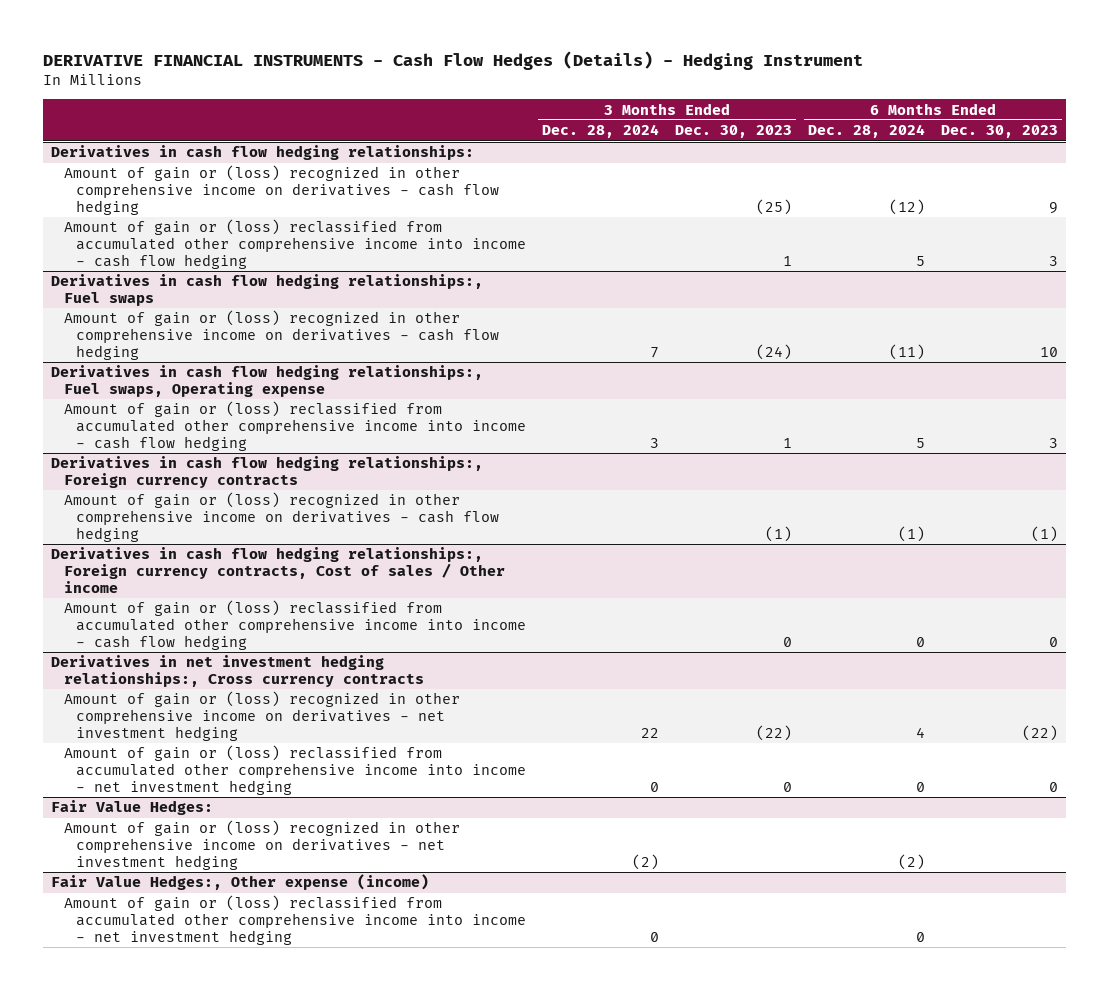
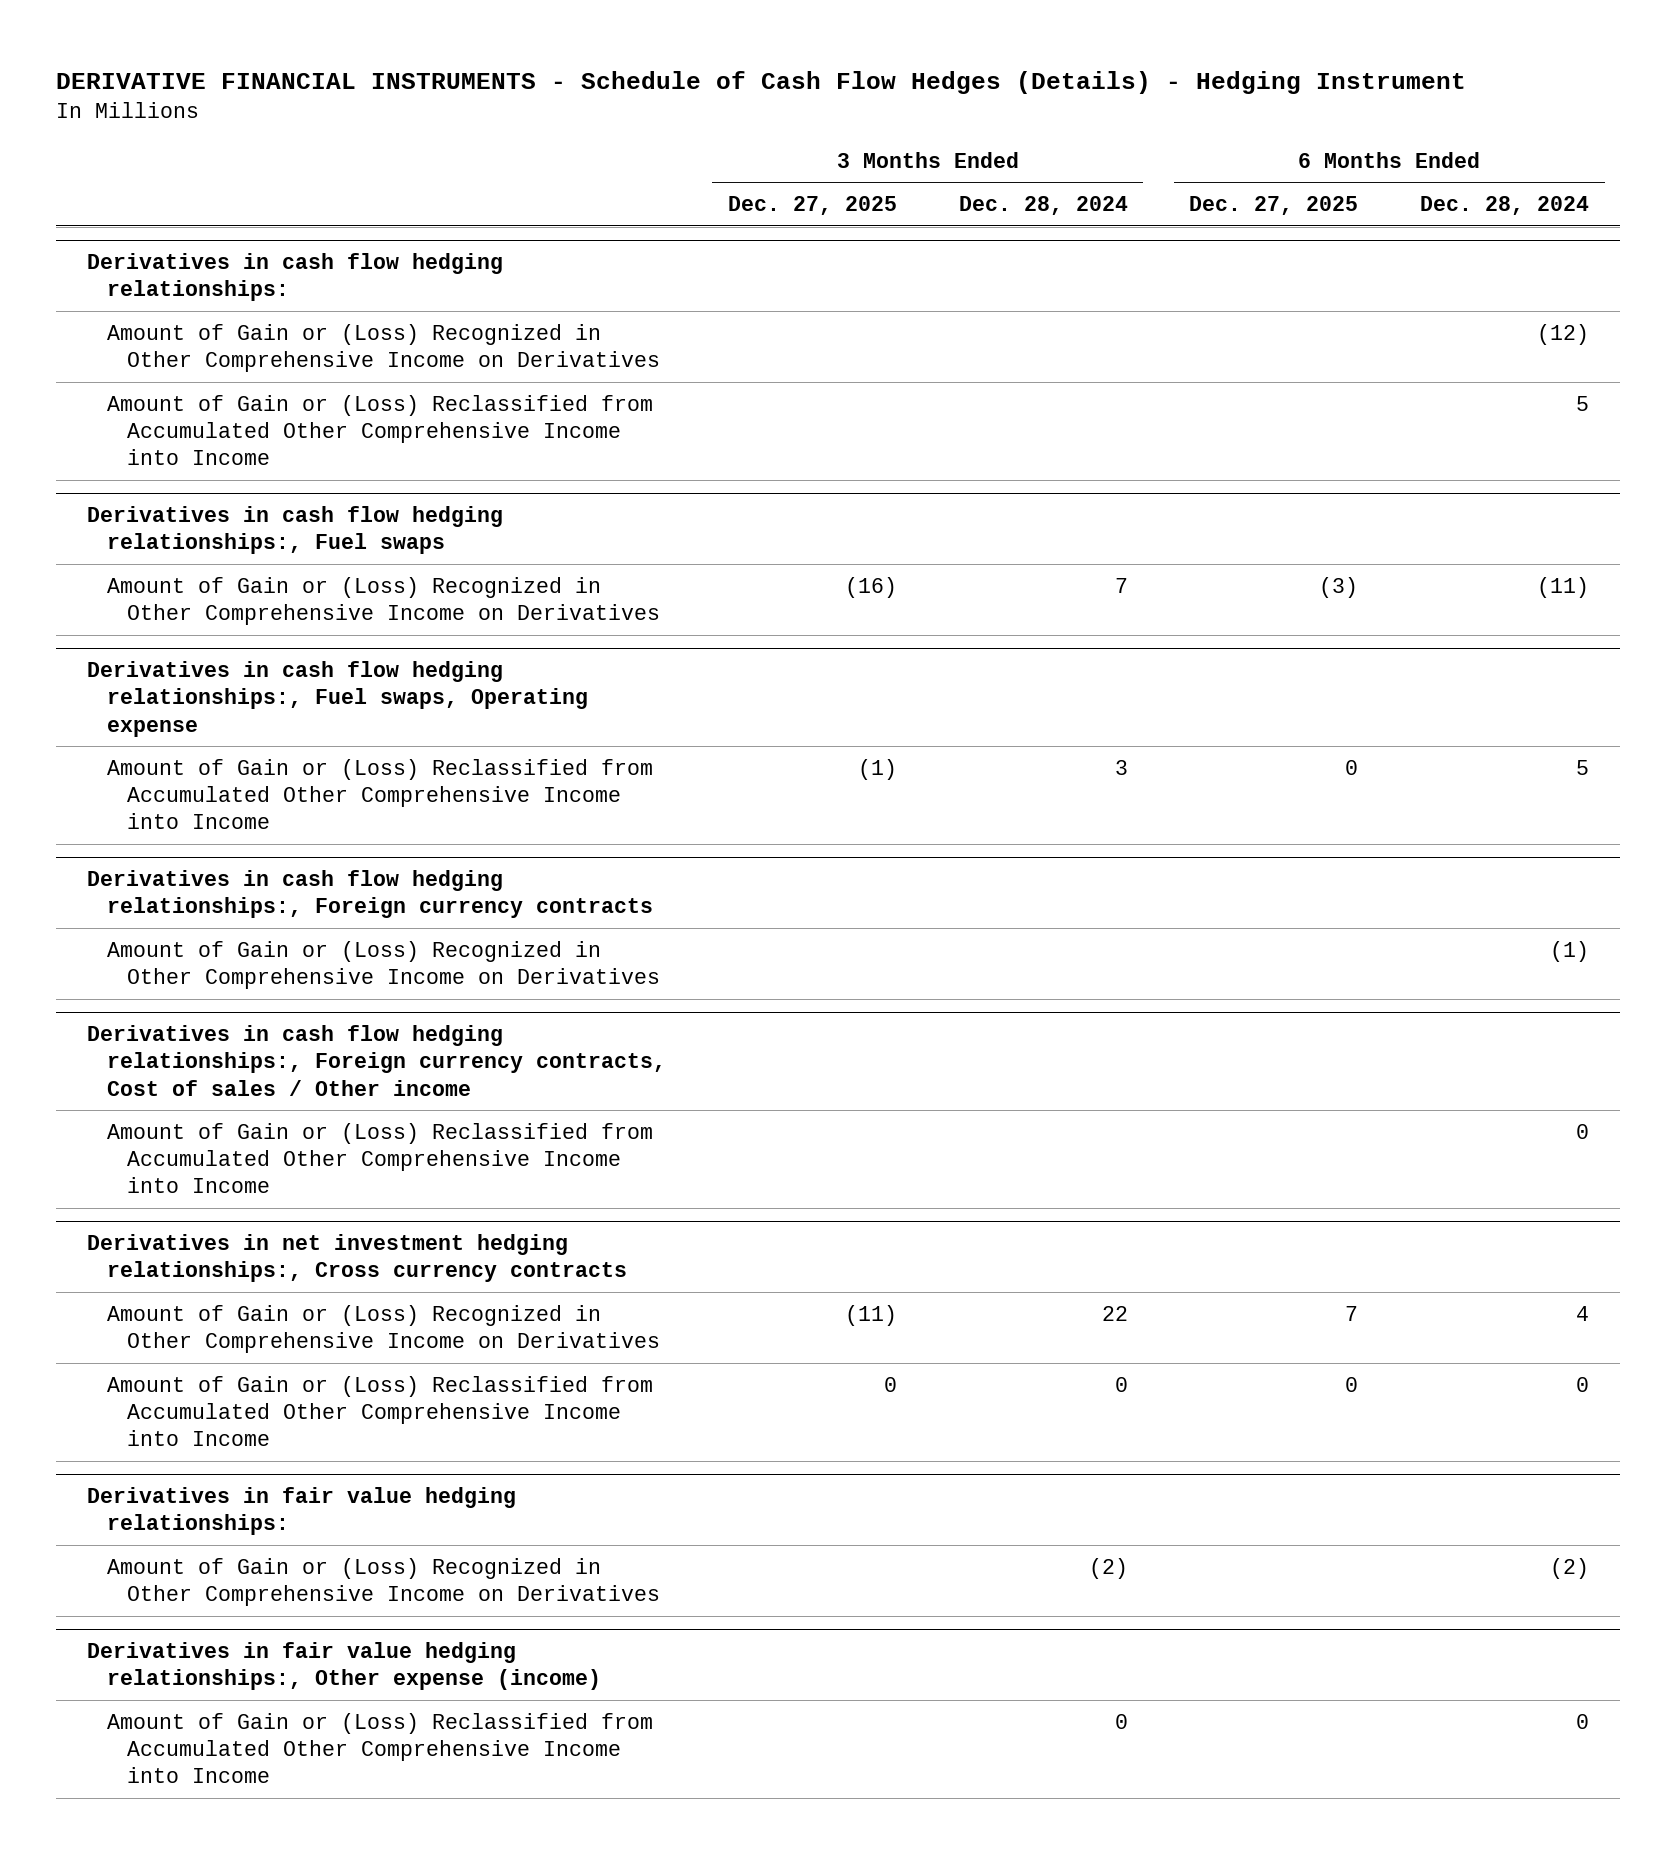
- DERIVATIVE FINANCIAL INSTRUMENTS - Cash Flow Hedges (Details) - Hedging Instrument
+ DERIVATIVE FINANCIAL INSTRUMENTS - Schedule of Cash Flow Hedges (Details) - Hedging Instrument
- | 3 Months Ended Dec. 28, 2024 | 3 Months Ended Dec. 30, 2023 | 6 Months Ended Dec. 28, 2024 | 6 Months Ended Dec. 30, 2023
+ | 3 Months Ended Dec. 27, 2025 | 3 Months Ended Dec. 28, 2024 | 6 Months Ended Dec. 27, 2025 | 6 Months Ended Dec. 28, 2024
@ Derivatives in cash flow hedging relationships:
- Amount of gain or (loss) recognized in other comprehensive income on derivatives - cash flow hedging | | (25) | (12) | 9
- Amount of gain or (loss) reclassified from accumulated other comprehensive income into income - cash flow hedging | | 1 | 5 | 3
+ Amount of Gain or (Loss) Recognized in Other Comprehensive Income on Derivatives | | | | (12)
+ Amount of Gain or (Loss) Reclassified from Accumulated Other Comprehensive Income into Income | | | | 5
@ Derivatives in cash flow hedging relationships:, Fuel swaps
- Amount of gain or (loss) recognized in other comprehensive income on derivatives - cash flow hedging | 7 | (24) | (11) | 10
+ Amount of Gain or (Loss) Recognized in Other Comprehensive Income on Derivatives | (16) | 7 | (3) | (11)
@ Derivatives in cash flow hedging relationships:, Fuel swaps, Operating expense
- Amount of gain or (loss) reclassified from accumulated other comprehensive income into income - cash flow hedging | 3 | 1 | 5 | 3
+ Amount of Gain or (Loss) Reclassified from Accumulated Other Comprehensive Income into Income | (1) | 3 | 0 | 5
@ Derivatives in cash flow hedging relationships:, Foreign currency contracts
- Amount of gain or (loss) recognized in other comprehensive income on derivatives - cash flow hedging | | (1) | (1) | (1)
+ Amount of Gain or (Loss) Recognized in Other Comprehensive Income on Derivatives | | | | (1)
@ Derivatives in cash flow hedging relationships:, Foreign currency contracts, Cost of sales / Other income
- Amount of gain or (loss) reclassified from accumulated other comprehensive income into income - cash flow hedging | | 0 | 0 | 0
+ Amount of Gain or (Loss) Reclassified from Accumulated Other Comprehensive Income into Income | | | | 0
@ Derivatives in net investment hedging relationships:, Cross currency contracts
- Amount of gain or (loss) recognized in other comprehensive income on derivatives - net investment hedging | 22 | (22) | 4 | (22)
- Amount of gain or (loss) reclassified from accumulated other comprehensive income into income - net investment hedging | 0 | 0 | 0 | 0
- Fair Value Hedges:
- Amount of gain or (loss) recognized in other comprehensive income on derivatives - net investment hedging | (2) | | (2) |
- Fair Value Hedges:, Other expense (income)
- Amount of gain or (loss) reclassified from accumulated other comprehensive income into income - net investment hedging | 0 | | 0 |
@ Derivatives in net investment hedging relationships:, Cross currency contracts
+ Amount of Gain or (Loss) Recognized in Other Comprehensive Income on Derivatives | (11) | 22 | 7 | 4
+ Amount of Gain or (Loss) Reclassified from Accumulated Other Comprehensive Income into Income | 0 | 0 | 0 | 0
+ Derivatives in fair value hedging relationships:
+ Amount of Gain or (Loss) Recognized in Other Comprehensive Income on Derivatives | | (2) | | (2)
+ Derivatives in fair value hedging relationships:, Other expense (income)
+ Amount of Gain or (Loss) Reclassified from Accumulated Other Comprehensive Income into Income | | 0 | | 0

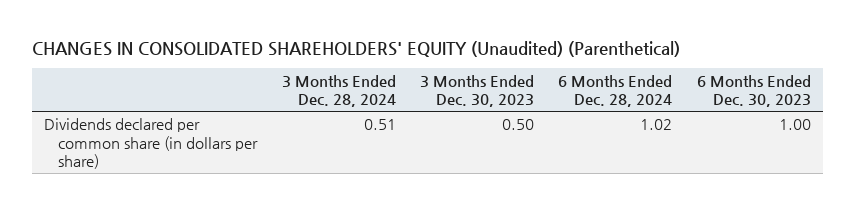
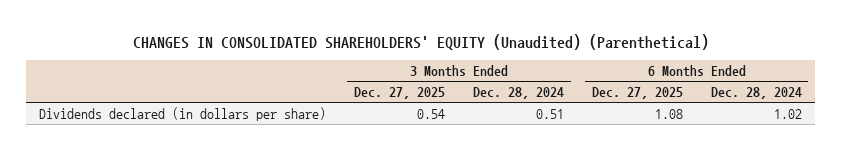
- | 3 Months Ended Dec. 28, 2024 | 3 Months Ended Dec. 30, 2023 | 6 Months Ended Dec. 28, 2024 | 6 Months Ended Dec. 30, 2023
+ | 3 Months Ended Dec. 27, 2025 | 3 Months Ended Dec. 28, 2024 | 6 Months Ended Dec. 27, 2025 | 6 Months Ended Dec. 28, 2024
- Dividends declared per common share (in dollars per share) | 0.51 | 0.50 | 1.02 | 1.00
+ Dividends declared (in dollars per share) | 0.54 | 0.51 | 1.08 | 1.02

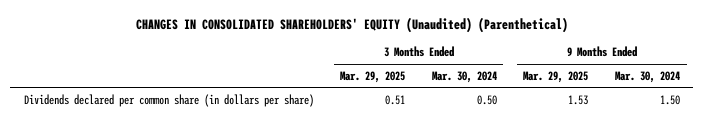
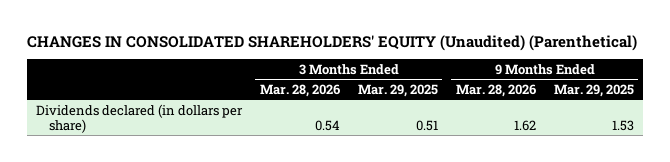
- | 3 Months Ended Mar. 29, 2025 | 3 Months Ended Mar. 30, 2024 | 9 Months Ended Mar. 29, 2025 | 9 Months Ended Mar. 30, 2024
+ | 3 Months Ended Mar. 28, 2026 | 3 Months Ended Mar. 29, 2025 | 9 Months Ended Mar. 28, 2026 | 9 Months Ended Mar. 29, 2025
- Dividends declared per common share (in dollars per share) | 0.51 | 0.50 | 1.53 | 1.50
+ Dividends declared (in dollars per share) | 0.54 | 0.51 | 1.62 | 1.53

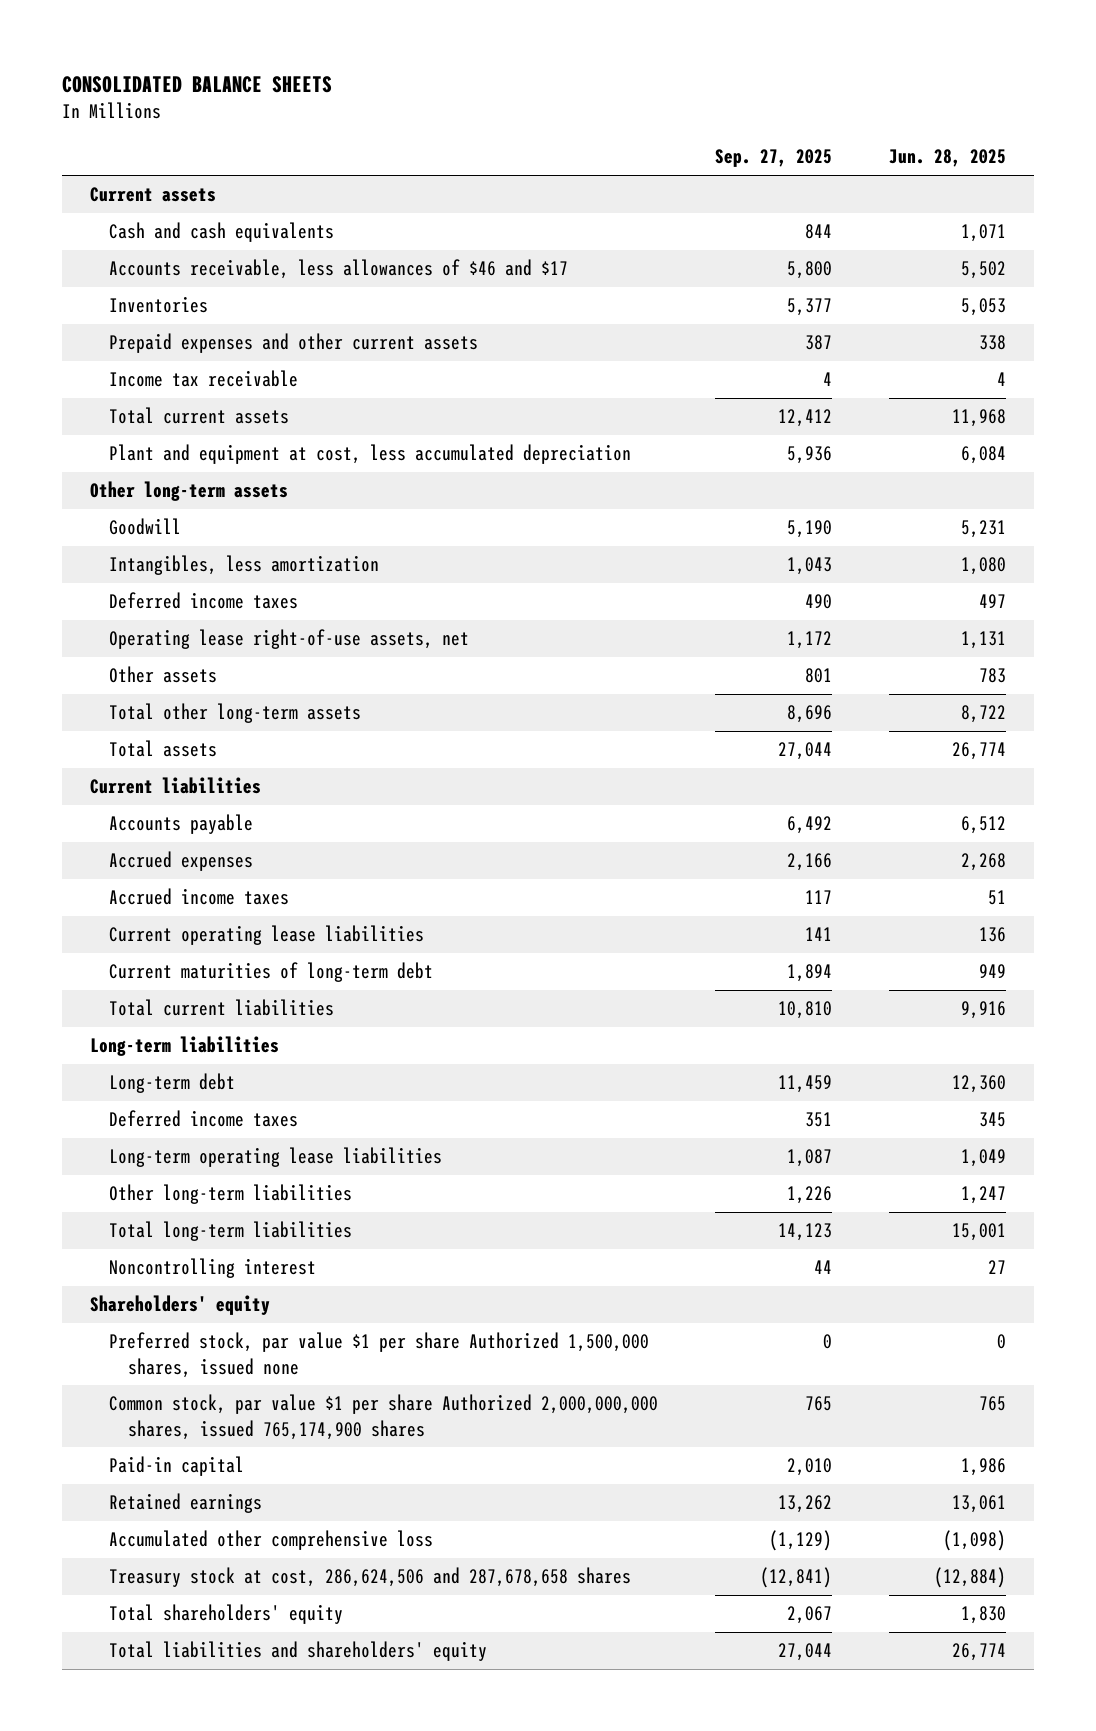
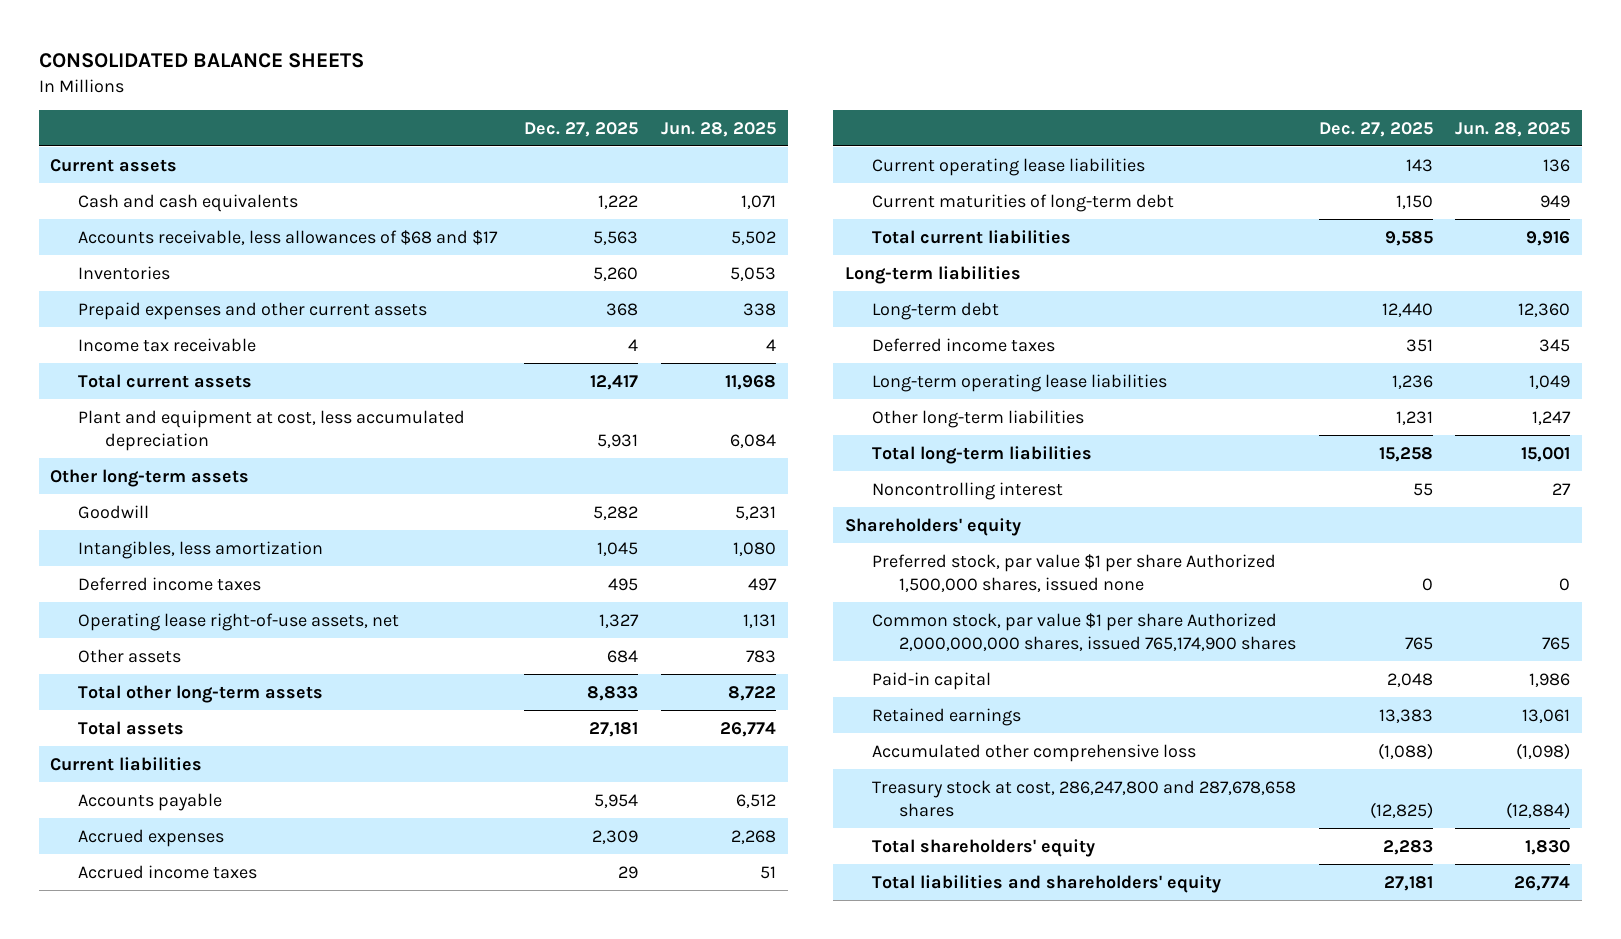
- | Sep. 27, 2025 | Jun. 28, 2025
+ | Dec. 27, 2025 | Jun. 28, 2025
- Accounts receivable, less allowances of $46 and $17 | 5,800 | 5,502
+ Accounts receivable, less allowances of $68 and $17 | 5,563 | 5,502
- Treasury stock at cost, 286,624,506 and 287,678,658 shares | (12,841) | (12,884)
+ Treasury stock at cost, 286,247,800 and 287,678,658 shares | (12,825) | (12,884)

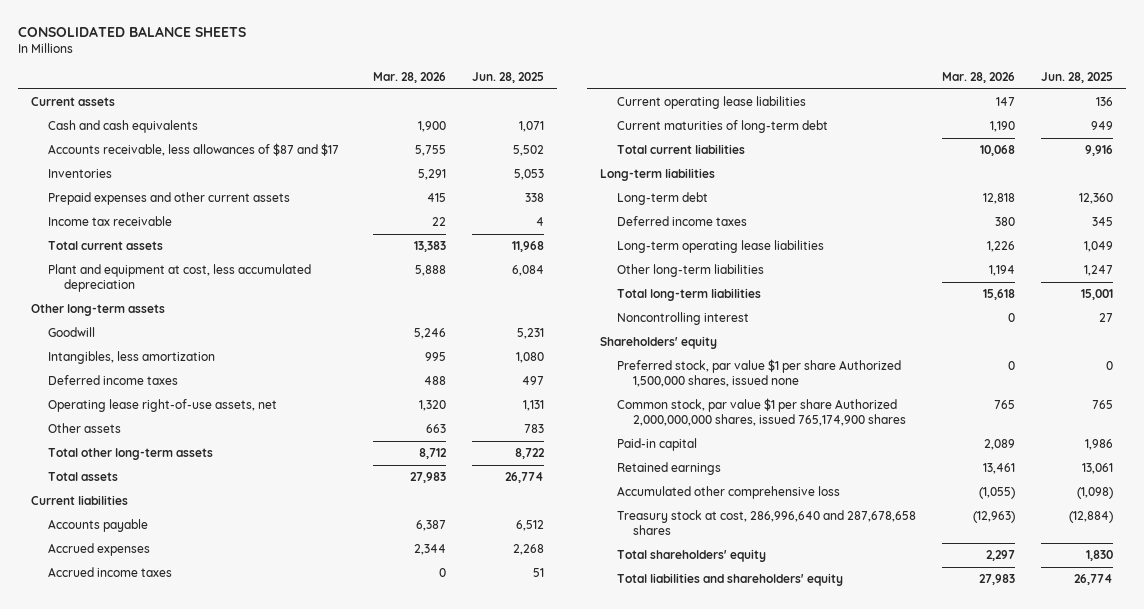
- | Dec. 27, 2025 | Jun. 28, 2025
+ | Mar. 28, 2026 | Jun. 28, 2025
- Accounts receivable, less allowances of $68 and $17 | 5,563 | 5,502
+ Accounts receivable, less allowances of $87 and $17 | 5,755 | 5,502
- Treasury stock at cost, 286,247,800 and 287,678,658 shares | (12,825) | (12,884)
+ Treasury stock at cost, 286,996,640 and 287,678,658 shares | (12,963) | (12,884)

